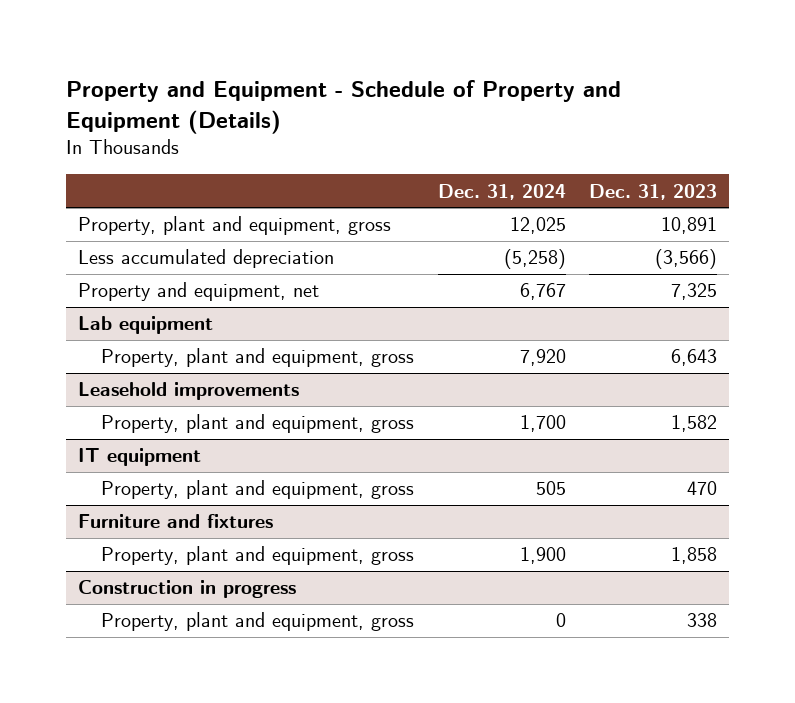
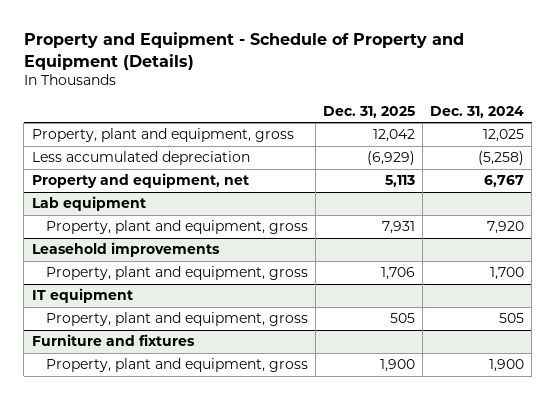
- | Dec. 31, 2024 | Dec. 31, 2023
+ | Dec. 31, 2025 | Dec. 31, 2024
- Construction in progress
- Property, plant and equipment, gross | 0 | 338

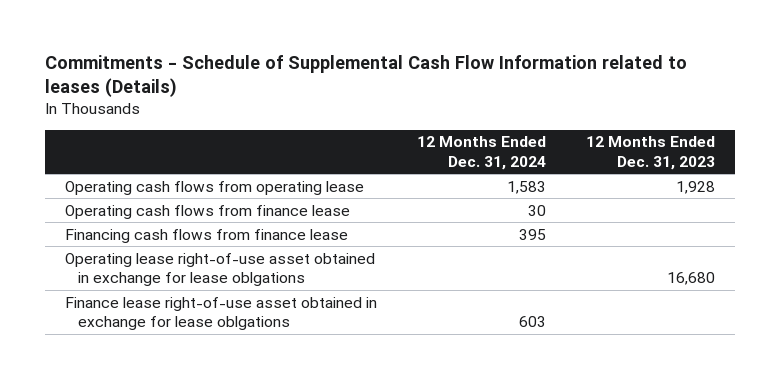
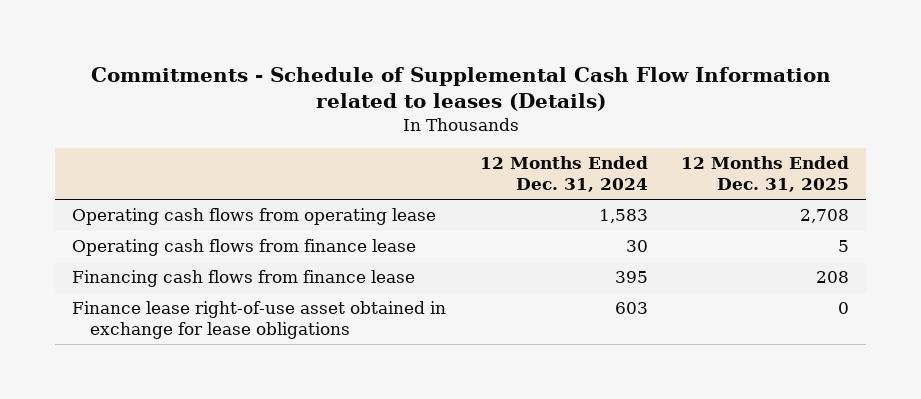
- | 12 Months Ended Dec. 31, 2024 | 12 Months Ended Dec. 31, 2023
+ | 12 Months Ended Dec. 31, 2024 | 12 Months Ended Dec. 31, 2025
- Operating lease right-of-use asset obtained in exchange for lease oblgations | | 16,680
- Finance lease right-of-use asset obtained in exchange for lease oblgations | 603 |
+ Finance lease right-of-use asset obtained in exchange for lease obligations | 603 | 0

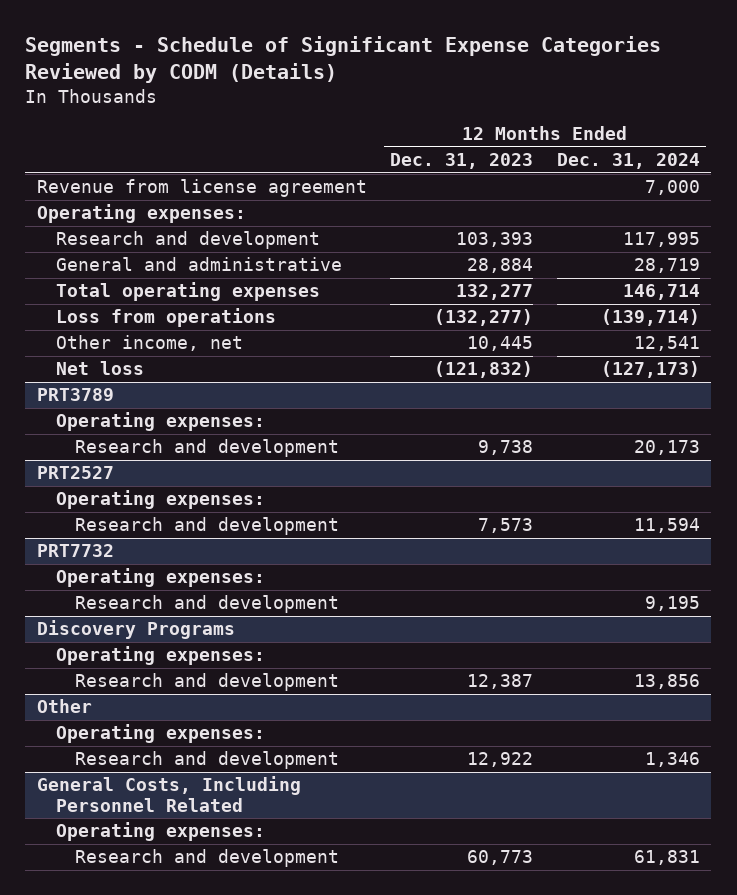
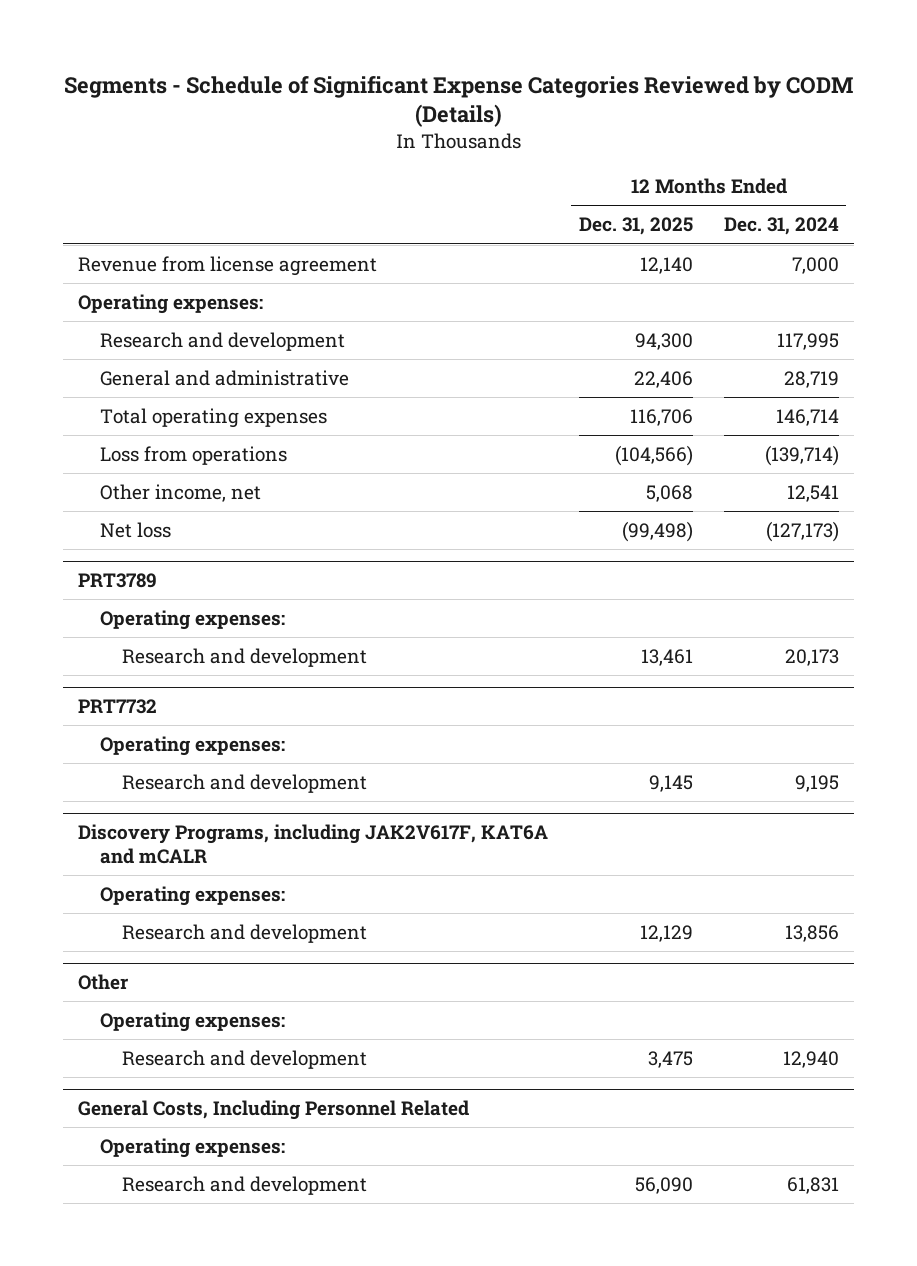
- | 12 Months Ended Dec. 31, 2023 | 12 Months Ended Dec. 31, 2024
+ | 12 Months Ended Dec. 31, 2025 | 12 Months Ended Dec. 31, 2024
- PRT2527
- Operating expenses:
- Research and development | 7,573 | 11,594
- Discovery Programs
+ Discovery Programs, including JAK2V617F, KAT6A and mCALR
@ Other
- Research and development | 12,922 | 1,346
+ Research and development | 3,475 | 12,940

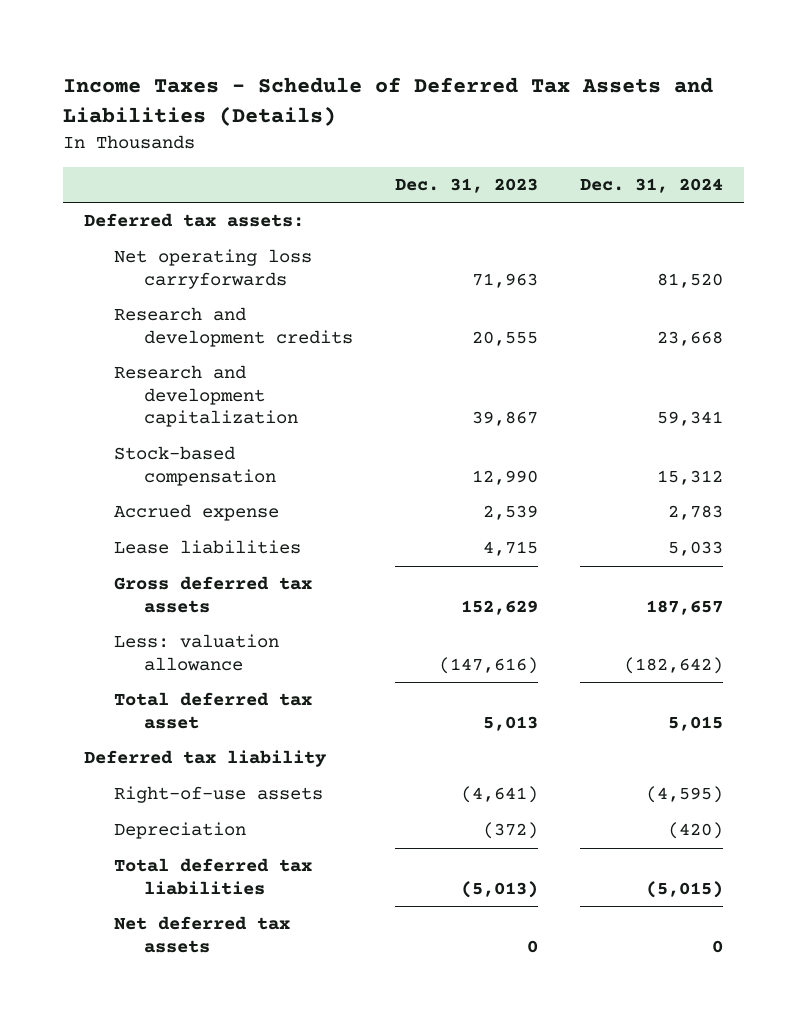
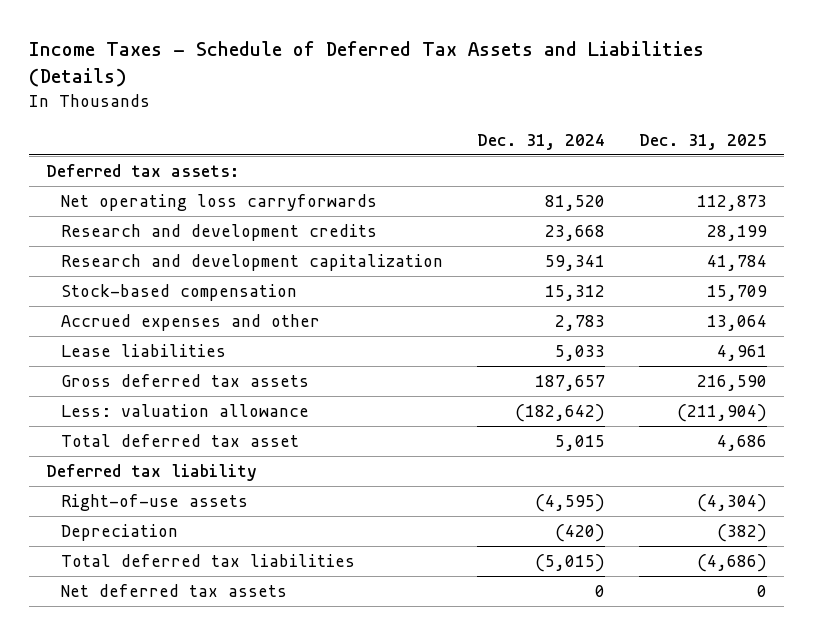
- | Dec. 31, 2023 | Dec. 31, 2024
+ | Dec. 31, 2024 | Dec. 31, 2025
- Accrued expense | 2,539 | 2,783
+ Accrued expenses and other | 2,783 | 13,064

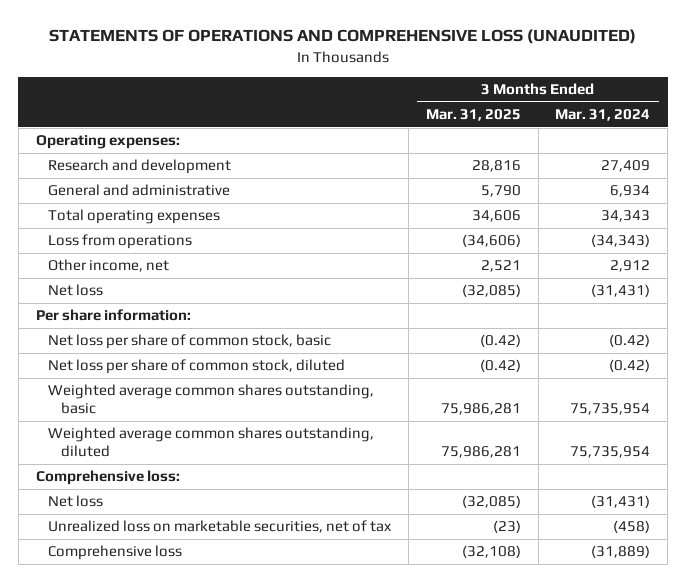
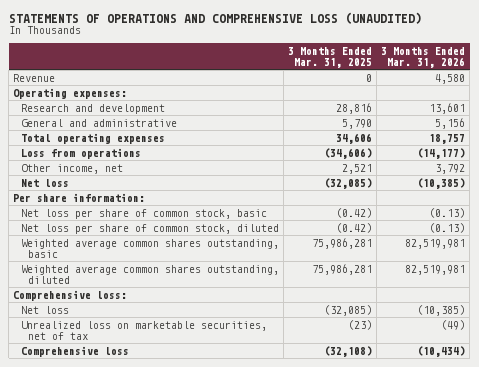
- | 3 Months Ended Mar. 31, 2025 | 3 Months Ended Mar. 31, 2024
+ | 3 Months Ended Mar. 31, 2025 | 3 Months Ended Mar. 31, 2026
+ Revenue | 0 | 4,580

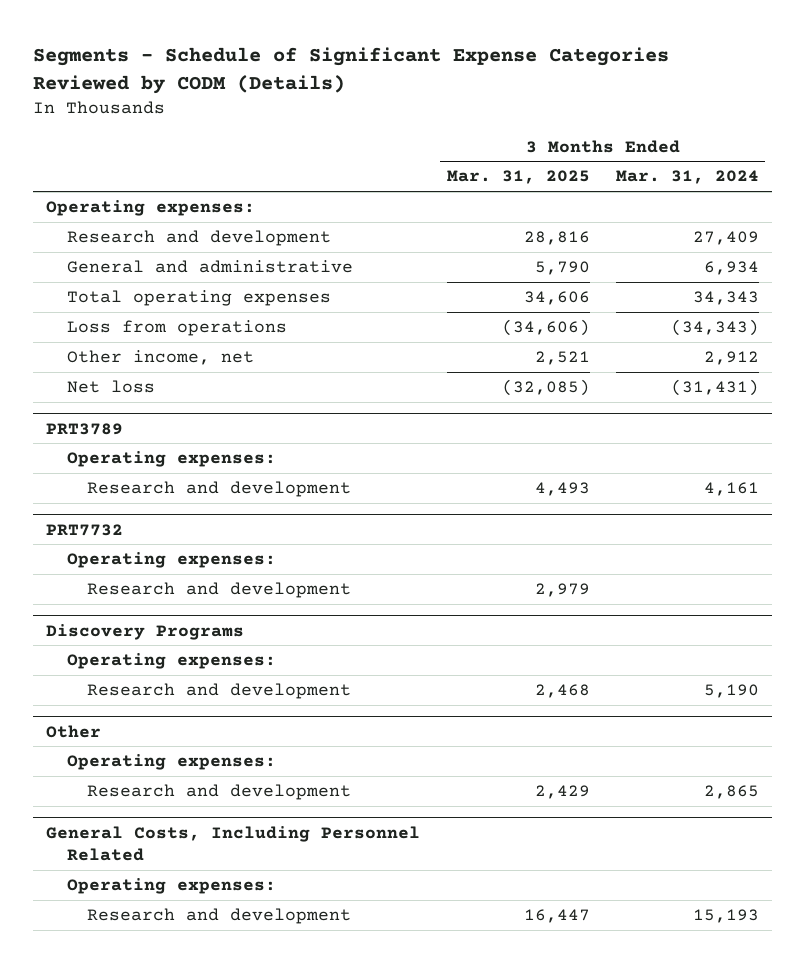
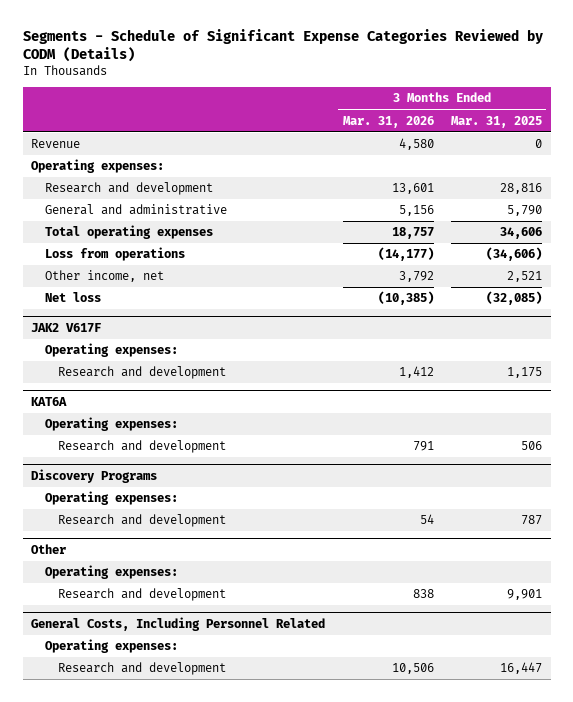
- | 3 Months Ended Mar. 31, 2025 | 3 Months Ended Mar. 31, 2024
+ | 3 Months Ended Mar. 31, 2026 | 3 Months Ended Mar. 31, 2025
+ Revenue | 4,580 | 0
- PRT3789
+ JAK2 V617F
- Research and development | 4,493 | 4,161
- PRT7732
+ Research and development | 1,412 | 1,175
+ KAT6A
- Research and development | 2,979 |
+ Research and development | 791 | 506
@ Discovery Programs
- Research and development | 2,468 | 5,190
+ Research and development | 54 | 787
@ Other
- Research and development | 2,429 | 2,865
+ Research and development | 838 | 9,901

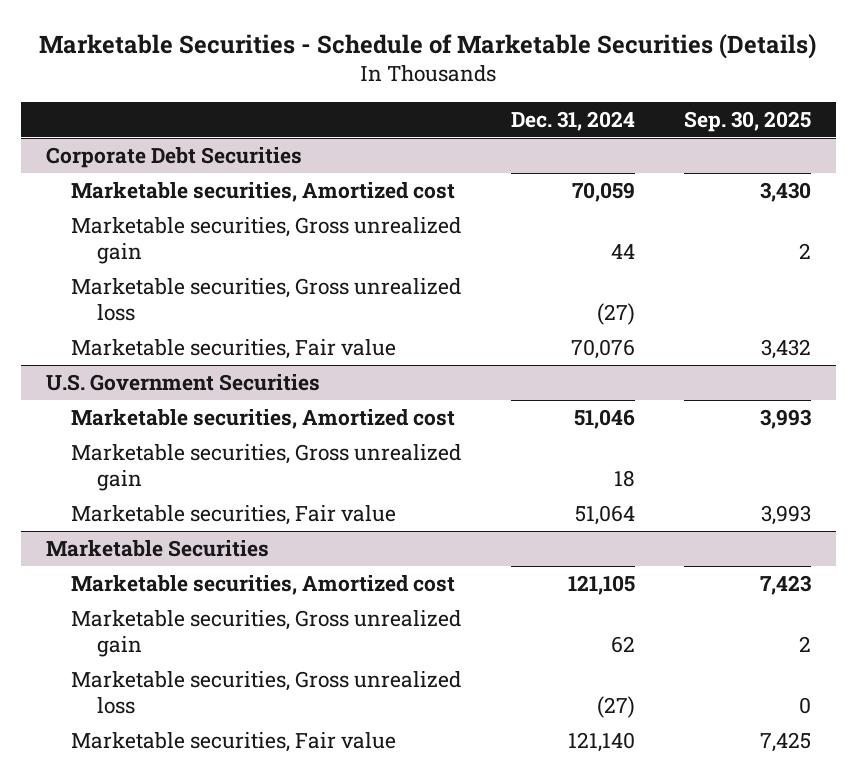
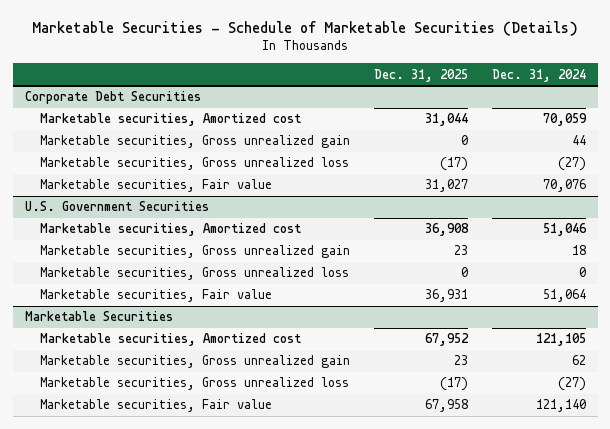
- | Dec. 31, 2024 | Sep. 30, 2025
+ | Dec. 31, 2025 | Dec. 31, 2024
@ U.S. Government Securities
+ Marketable securities, Gross unrealized loss | 0 | 0

